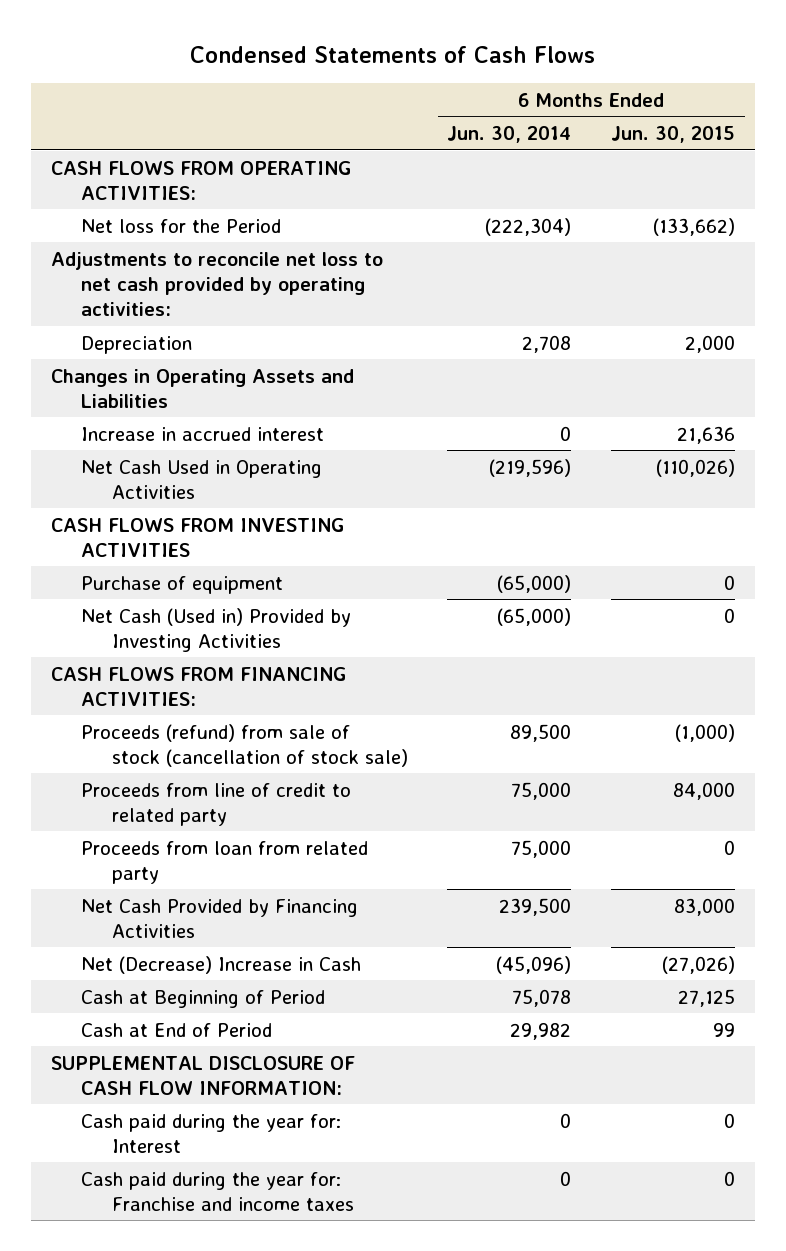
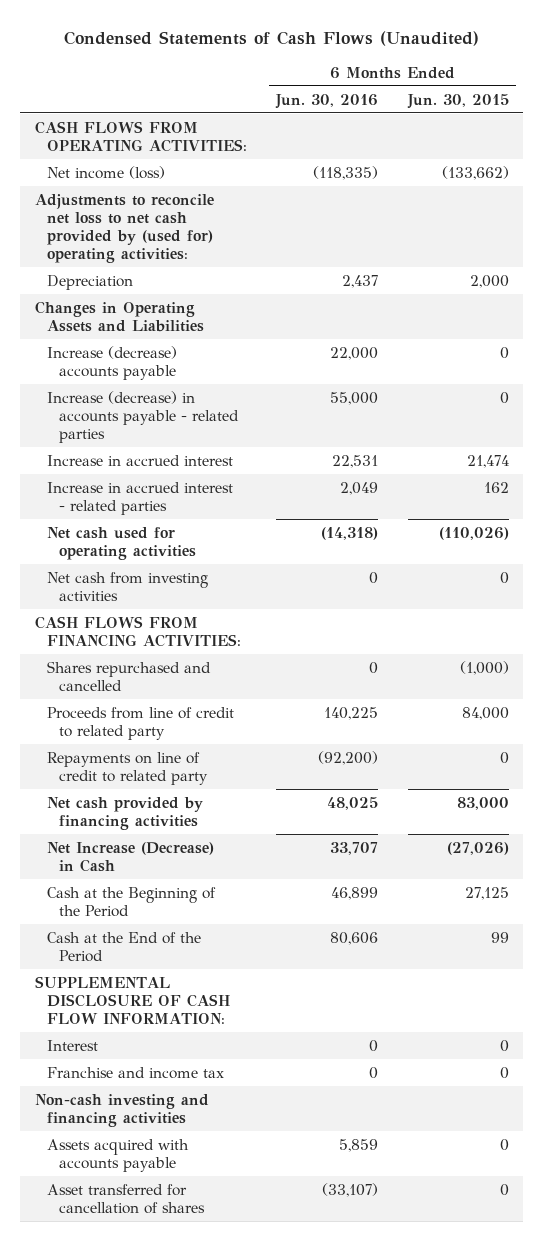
- Condensed Statements of Cash Flows
+ Condensed Statements of Cash Flows (Unaudited)
- | 6 Months Ended Jun. 30, 2014 | 6 Months Ended Jun. 30, 2015
+ | 6 Months Ended Jun. 30, 2016 | 6 Months Ended Jun. 30, 2015
- Net loss for the Period | (222,304) | (133,662)
- Adjustments to reconcile net loss to net cash provided by operating activities:
+ Net income (loss) | (118,335) | (133,662)
+ Adjustments to reconcile net loss to net cash provided by (used for) operating activities:
- Increase in accrued interest | 0 | 21,636
- Net Cash Used in Operating Activities | (219,596) | (110,026)
- CASH FLOWS FROM INVESTING ACTIVITIES
- Purchase of equipment | (65,000) | 0
- Net Cash (Used in) Provided by Investing Activities | (65,000) | 0
+ Increase (decrease) accounts payable | 22,000 | 0
+ Increase (decrease) in accounts payable - related parties | 55,000 | 0
+ Increase in accrued interest | 22,531 | 21,474
+ Increase in accrued interest - related parties | 2,049 | 162
+ Net cash used for operating activities | (14,318) | (110,026)
+ Net cash from investing activities | 0 | 0
- Proceeds (refund) from sale of stock (cancellation of stock sale) | 89,500 | (1,000)
+ Shares repurchased and cancelled | 0 | (1,000)
- Proceeds from loan from related party | 75,000 | 0
- Net Cash Provided by Financing Activities | 239,500 | 83,000
- Net (Decrease) Increase in Cash | (45,096) | (27,026)
- Cash at Beginning of Period | 75,078 | 27,125
- Cash at End of Period | 29,982 | 99
+ Repayments on line of credit to related party | (92,200) | 0
+ Net cash provided by financing activities | 48,025 | 83,000
+ Net Increase (Decrease) in Cash | 33,707 | (27,026)
+ Cash at the Beginning of the Period | 46,899 | 27,125
+ Cash at the End of the Period | 80,606 | 99
- Cash paid during the year for: Interest | 0 | 0
- Cash paid during the year for: Franchise and income taxes | 0 | 0
+ Interest | 0 | 0
+ Franchise and income tax | 0 | 0
+ Non-cash investing and financing activities
+ Assets acquired with accounts payable | 5,859 | 0
+ Asset transferred for cancellation of shares | (33,107) | 0

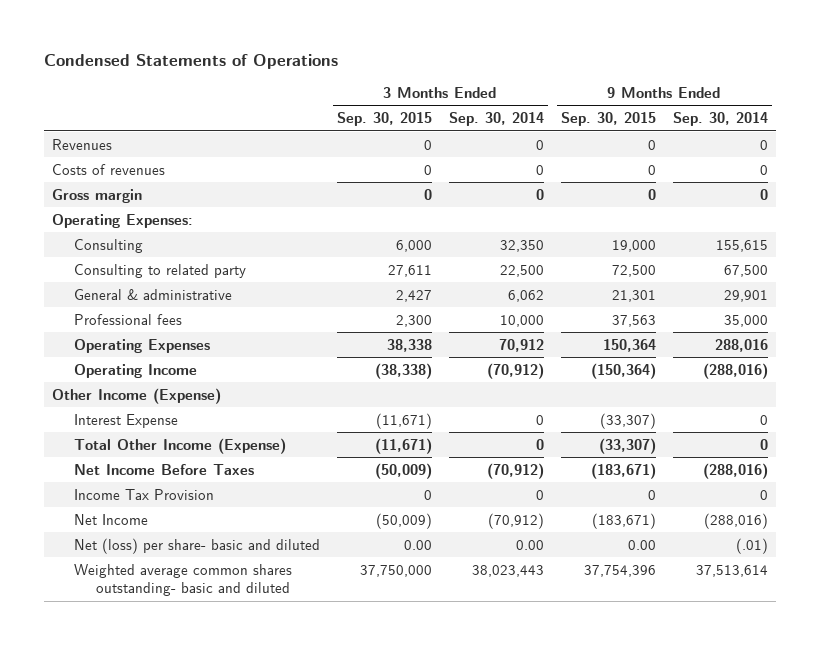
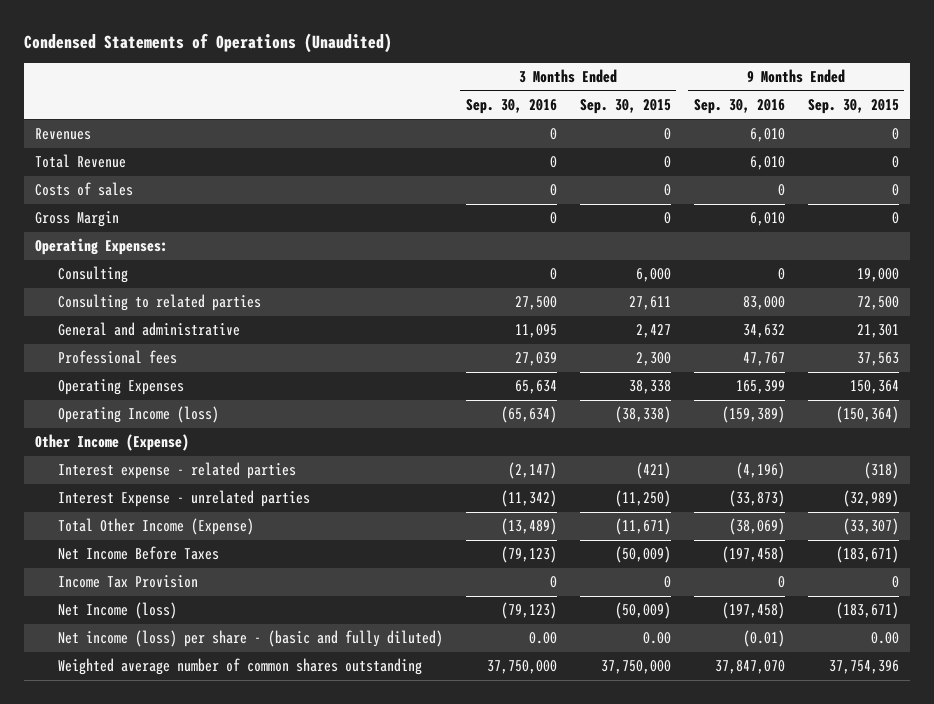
- Condensed Statements of Operations
+ Condensed Statements of Operations (Unaudited)
- | 3 Months Ended Sep. 30, 2015 | 3 Months Ended Sep. 30, 2014 | 9 Months Ended Sep. 30, 2015 | 9 Months Ended Sep. 30, 2014
+ | 3 Months Ended Sep. 30, 2016 | 3 Months Ended Sep. 30, 2015 | 9 Months Ended Sep. 30, 2016 | 9 Months Ended Sep. 30, 2015
- Costs of revenues | 0 | 0 | 0 | 0
- Gross margin | 0 | 0 | 0 | 0
+ Total Revenue | 0 | 0 | 6,010 | 0
+ Costs of sales | 0 | 0 | 0 | 0
+ Gross Margin | 0 | 0 | 6,010 | 0
- Consulting to related party | 27,611 | 22,500 | 72,500 | 67,500
- General & administrative | 2,427 | 6,062 | 21,301 | 29,901
+ Consulting to related parties | 27,500 | 27,611 | 83,000 | 72,500
+ General and administrative | 11,095 | 2,427 | 34,632 | 21,301
- Operating Income | (38,338) | (70,912) | (150,364) | (288,016)
+ Operating Income (loss) | (65,634) | (38,338) | (159,389) | (150,364)
- Interest Expense | (11,671) | 0 | (33,307) | 0
+ Interest expense - related parties | (2,147) | (421) | (4,196) | (318)
+ Interest Expense - unrelated parties | (11,342) | (11,250) | (33,873) | (32,989)
- Net Income | (50,009) | (70,912) | (183,671) | (288,016)
- Net (loss) per share- basic and diluted | 0.00 | 0.00 | 0.00 | (.01)
- Weighted average common shares outstanding- basic and diluted | 37,750,000 | 38,023,443 | 37,754,396 | 37,513,614
+ Net Income (loss) | (79,123) | (50,009) | (197,458) | (183,671)
+ Net income (loss) per share - (basic and fully diluted) | 0.00 | 0.00 | (0.01) | 0.00
+ Weighted average number of common shares outstanding | 37,750,000 | 37,750,000 | 37,847,070 | 37,754,396

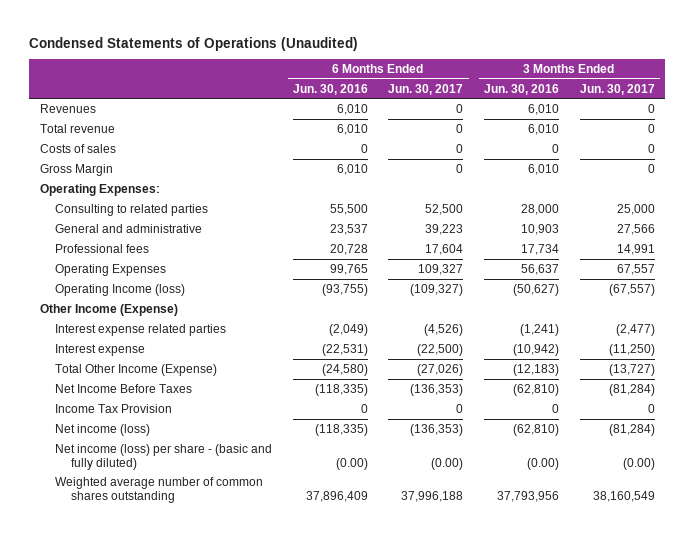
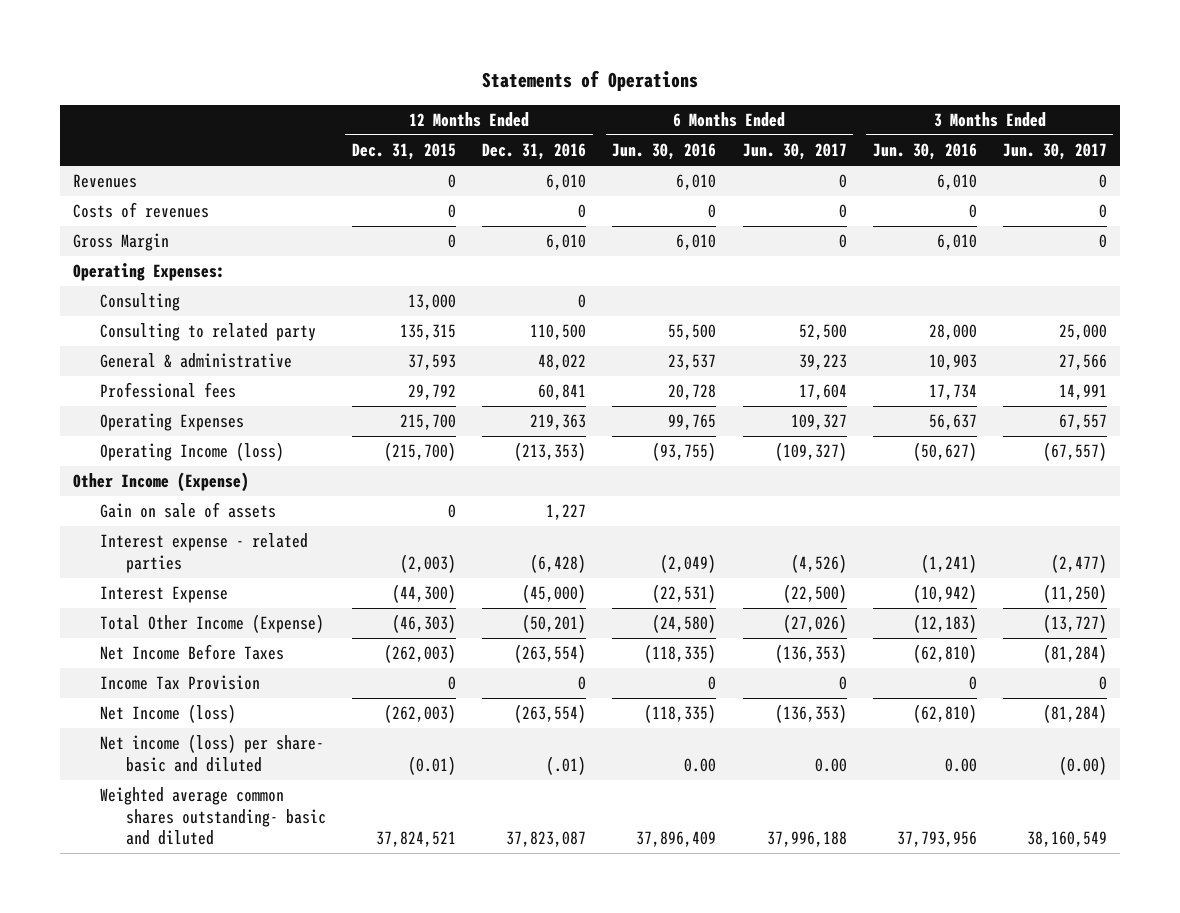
- Condensed Statements of Operations (Unaudited)
+ Statements of Operations
- | 6 Months Ended Jun. 30, 2016 | 6 Months Ended Jun. 30, 2017 | 3 Months Ended Jun. 30, 2016 | 3 Months Ended Jun. 30, 2017
+ | 12 Months Ended Dec. 31, 2015 | 12 Months Ended Dec. 31, 2016 | 6 Months Ended Jun. 30, 2016 | 6 Months Ended Jun. 30, 2017 | 3 Months Ended Jun. 30, 2016 | 3 Months Ended Jun. 30, 2017
- Total revenue | 6,010 | 0 | 6,010 | 0
- Costs of sales | 0 | 0 | 0 | 0
+ Costs of revenues | 0 | 0 | 0 | 0 | 0 | 0
- Consulting to related parties | 55,500 | 52,500 | 28,000 | 25,000
- General and administrative | 23,537 | 39,223 | 10,903 | 27,566
+ Consulting | 13,000 | 0 | | | |
+ Consulting to related party | 135,315 | 110,500 | 55,500 | 52,500 | 28,000 | 25,000
+ General & administrative | 37,593 | 48,022 | 23,537 | 39,223 | 10,903 | 27,566
- Interest expense related parties | (2,049) | (4,526) | (1,241) | (2,477)
- Interest expense | (22,531) | (22,500) | (10,942) | (11,250)
+ Gain on sale of assets | 0 | 1,227 | | | |
+ Interest expense - related parties | (2,003) | (6,428) | (2,049) | (4,526) | (1,241) | (2,477)
+ Interest Expense | (44,300) | (45,000) | (22,531) | (22,500) | (10,942) | (11,250)
- Net income (loss) | (118,335) | (136,353) | (62,810) | (81,284)
- Net income (loss) per share - (basic and fully diluted) | (0.00) | (0.00) | (0.00) | (0.00)
- Weighted average number of common shares outstanding | 37,896,409 | 37,996,188 | 37,793,956 | 38,160,549
+ Net Income (loss) | (262,003) | (263,554) | (118,335) | (136,353) | (62,810) | (81,284)
+ Net income (loss) per share- basic and diluted | (0.01) | (.01) | 0.00 | 0.00 | 0.00 | (0.00)
+ Weighted average common shares outstanding- basic and diluted | 37,824,521 | 37,823,087 | 37,896,409 | 37,996,188 | 37,793,956 | 38,160,549

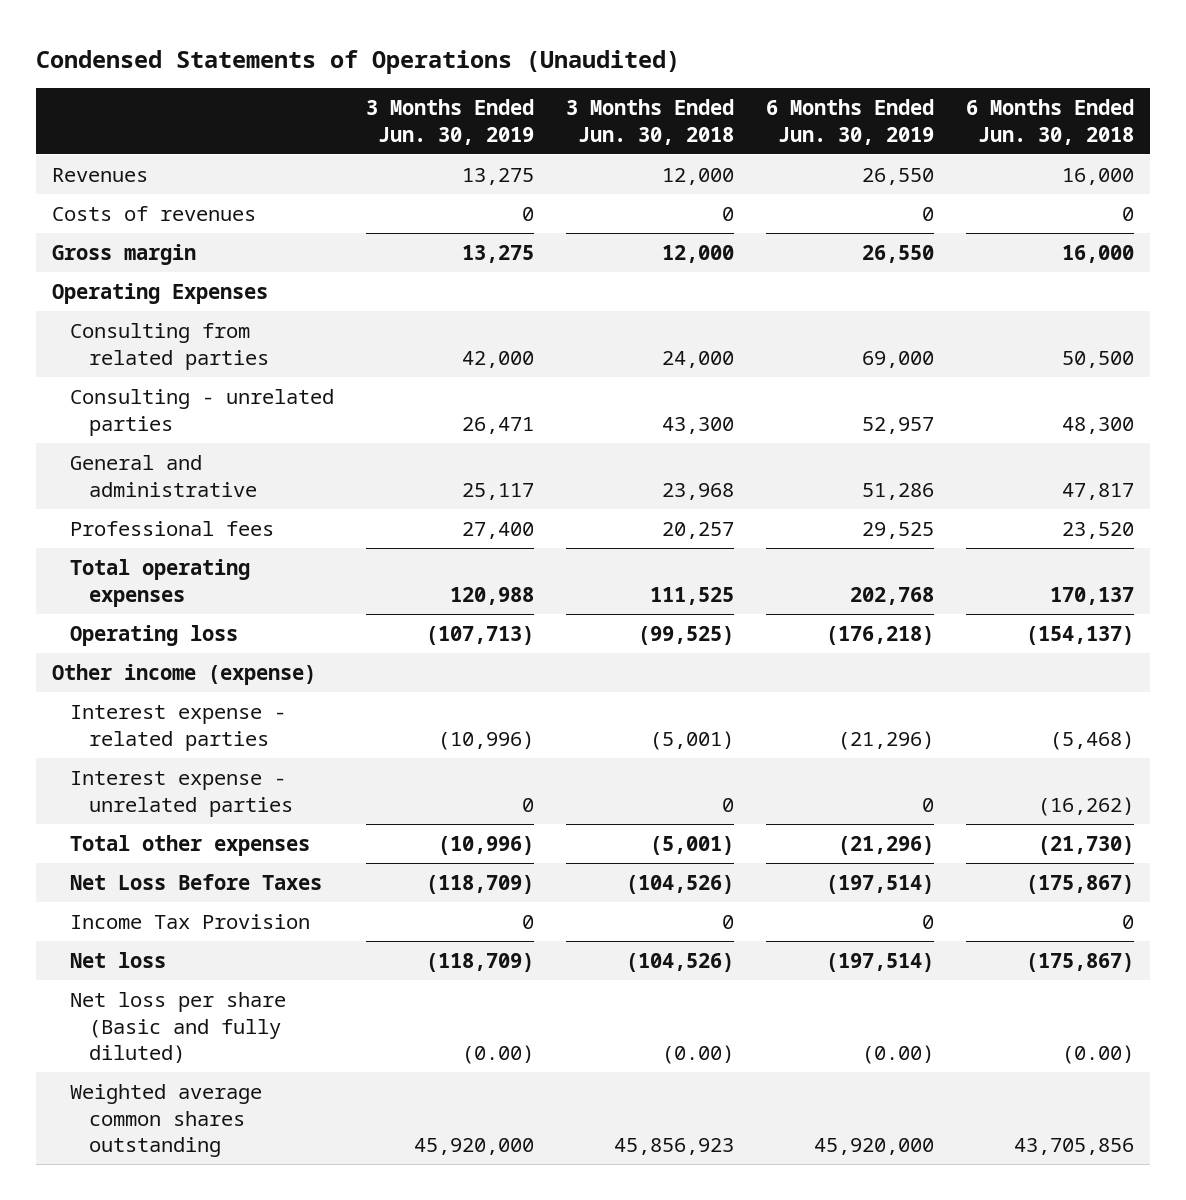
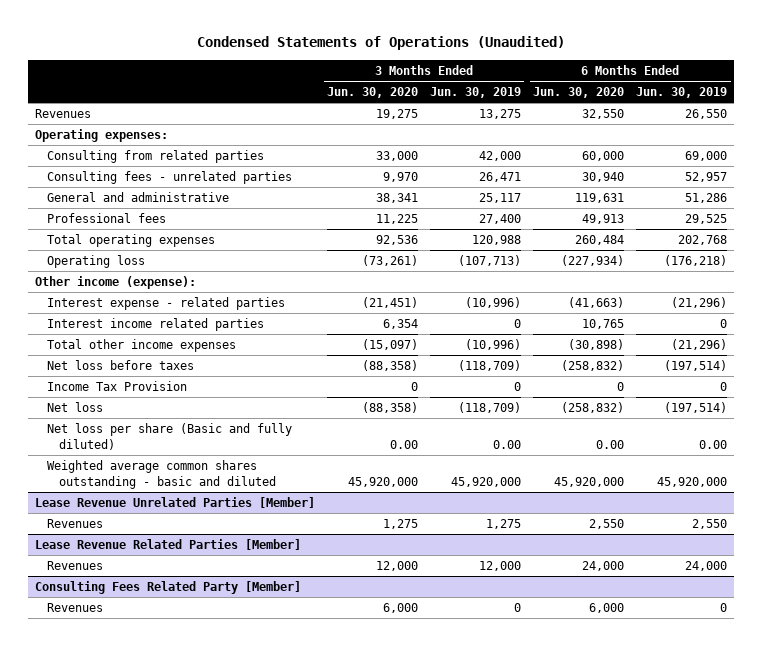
- | 3 Months Ended Jun. 30, 2019 | 3 Months Ended Jun. 30, 2018 | 6 Months Ended Jun. 30, 2019 | 6 Months Ended Jun. 30, 2018
+ | 3 Months Ended Jun. 30, 2020 | 3 Months Ended Jun. 30, 2019 | 6 Months Ended Jun. 30, 2020 | 6 Months Ended Jun. 30, 2019
- Costs of revenues | 0 | 0 | 0 | 0
- Gross margin | 13,275 | 12,000 | 26,550 | 16,000
- Operating Expenses
+ Operating expenses:
- Consulting - unrelated parties | 26,471 | 43,300 | 52,957 | 48,300
+ Consulting fees - unrelated parties | 9,970 | 26,471 | 30,940 | 52,957
- Other income (expense)
+ Other income (expense):
- Interest expense - unrelated parties | 0 | 0 | 0 | (16,262)
- Total other expenses | (10,996) | (5,001) | (21,296) | (21,730)
- Net Loss Before Taxes | (118,709) | (104,526) | (197,514) | (175,867)
+ Interest income related parties | 6,354 | 0 | 10,765 | 0
+ Total other income expenses | (15,097) | (10,996) | (30,898) | (21,296)
+ Net loss before taxes | (88,358) | (118,709) | (258,832) | (197,514)
- Net loss per share (Basic and fully diluted) | (0.00) | (0.00) | (0.00) | (0.00)
- Weighted average common shares outstanding | 45,920,000 | 45,856,923 | 45,920,000 | 43,705,856
+ Net loss per share (Basic and fully diluted) | 0.00 | 0.00 | 0.00 | 0.00
+ Weighted average common shares outstanding - basic and diluted | 45,920,000 | 45,920,000 | 45,920,000 | 45,920,000
+ Lease Revenue Unrelated Parties [Member]
+ Revenues | 1,275 | 1,275 | 2,550 | 2,550
+ Lease Revenue Related Parties [Member]
+ Revenues | 12,000 | 12,000 | 24,000 | 24,000
+ Consulting Fees Related Party [Member]
+ Revenues | 6,000 | 0 | 6,000 | 0

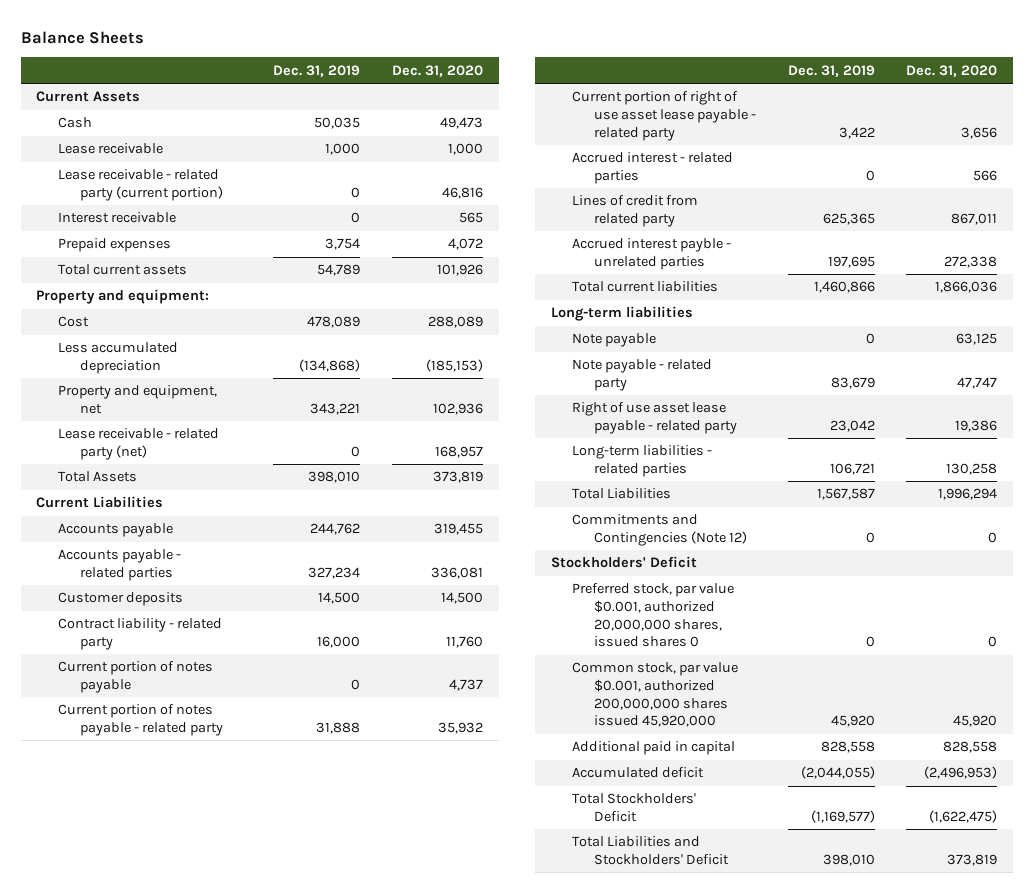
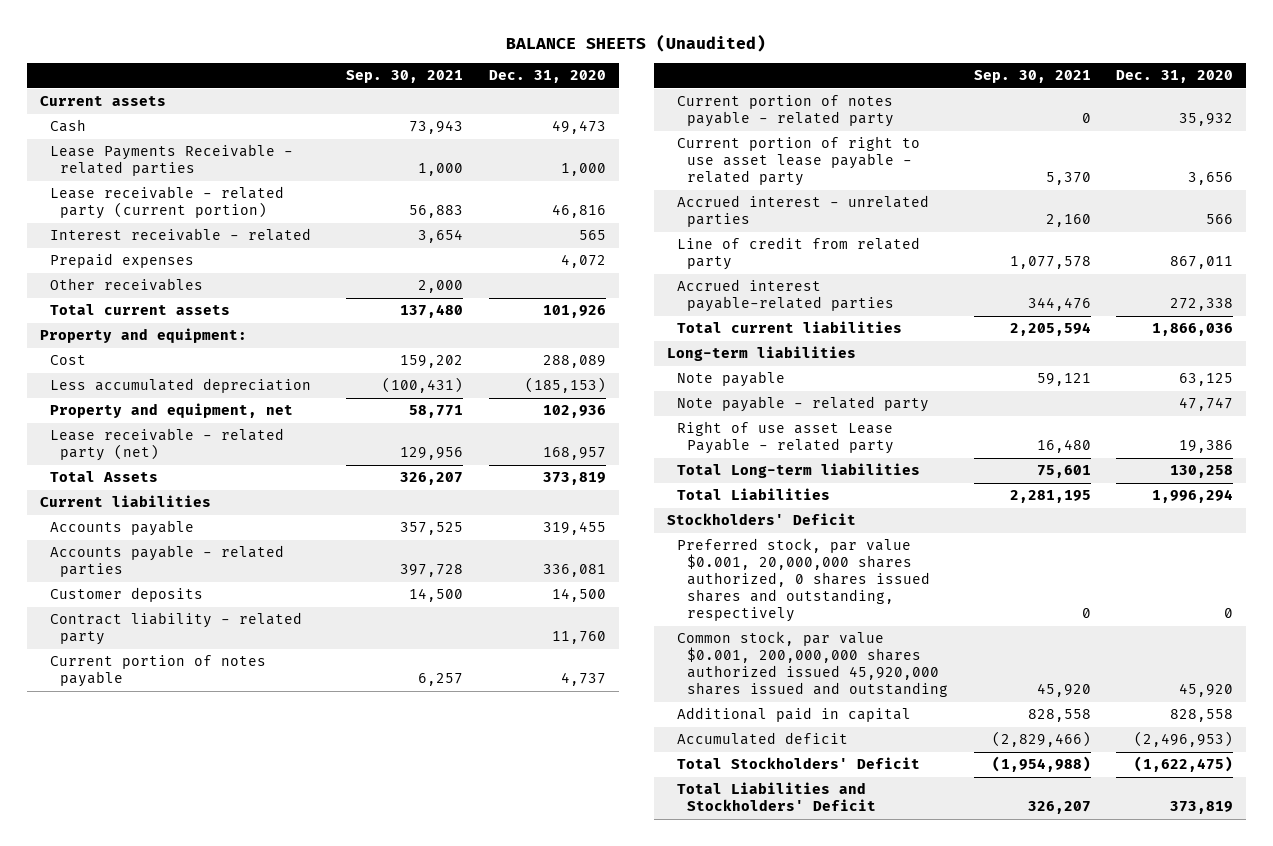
- Balance Sheets
+ BALANCE SHEETS (Unaudited)
- | Dec. 31, 2019 | Dec. 31, 2020
+ | Sep. 30, 2021 | Dec. 31, 2020
- Current Assets
+ Current assets
- Lease receivable | 1,000 | 1,000
+ Lease Payments Receivable - related parties | 1,000 | 1,000
- Interest receivable | 0 | 565
+ Interest receivable - related | 3,654 | 565
+ Other receivables | 2,000 |
- Current Liabilities
+ Current liabilities
- Current portion of right of use asset lease payable - related party | 3,422 | 3,656
- Accrued interest - related parties | 0 | 566
- Lines of credit from related party | 625,365 | 867,011
- Accrued interest payble - unrelated parties | 197,695 | 272,338
+ Current portion of right to use asset lease payable - related party | 5,370 | 3,656
+ Accrued interest - unrelated parties | 2,160 | 566
+ Line of credit from related party | 1,077,578 | 867,011
+ Accrued interest payable-related parties | 344,476 | 272,338
- Right of use asset lease payable - related party | 23,042 | 19,386
- Long-term liabilities - related parties | 106,721 | 130,258
+ Right of use asset Lease Payable - related party | 16,480 | 19,386
+ Total Long-term liabilities | 75,601 | 130,258
- Commitments and Contingencies (Note 12) | 0 | 0
- Preferred stock, par value $0.001, authorized 20,000,000 shares, issued shares 0 | 0 | 0
- Common stock, par value $0.001, authorized 200,000,000 shares issued 45,920,000 | 45,920 | 45,920
+ Preferred stock, par value $0.001, 20,000,000 shares authorized, 0 shares issued shares and outstanding, respectively | 0 | 0
+ Common stock, par value $0.001, 200,000,000 shares authorized issued 45,920,000 shares issued and outstanding | 45,920 | 45,920

